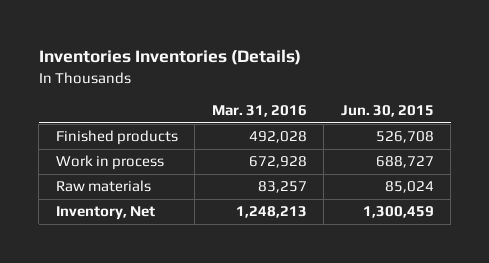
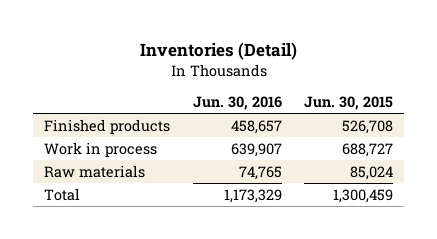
- Inventories Inventories (Details)
+ Inventories (Detail)
- | Mar. 31, 2016 | Jun. 30, 2015
+ | Jun. 30, 2016 | Jun. 30, 2015
- Inventory, Net | 1,248,213 | 1,300,459
+ Total | 1,173,329 | 1,300,459

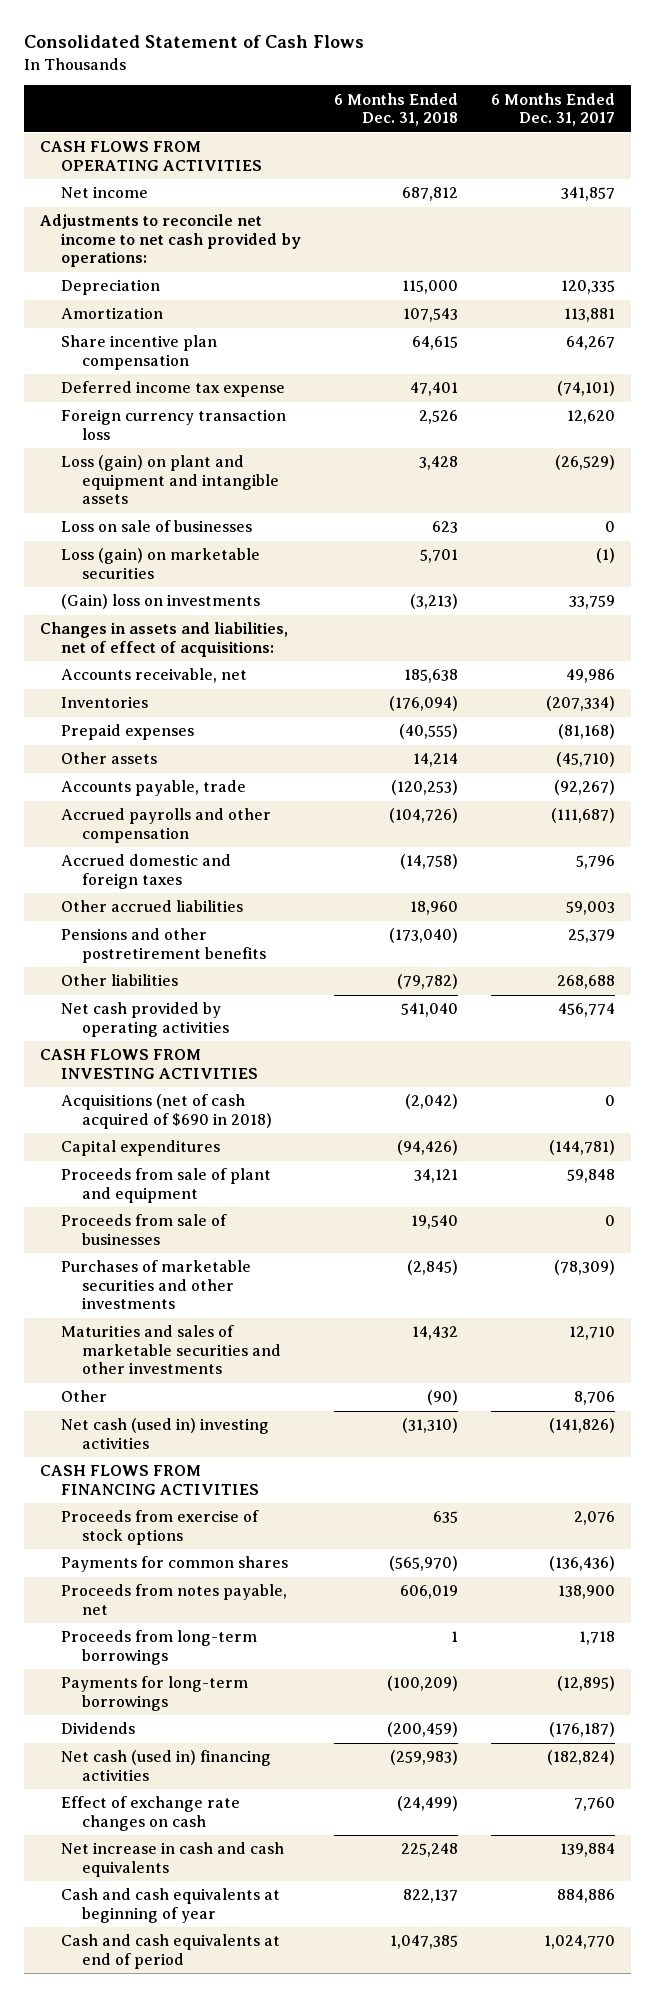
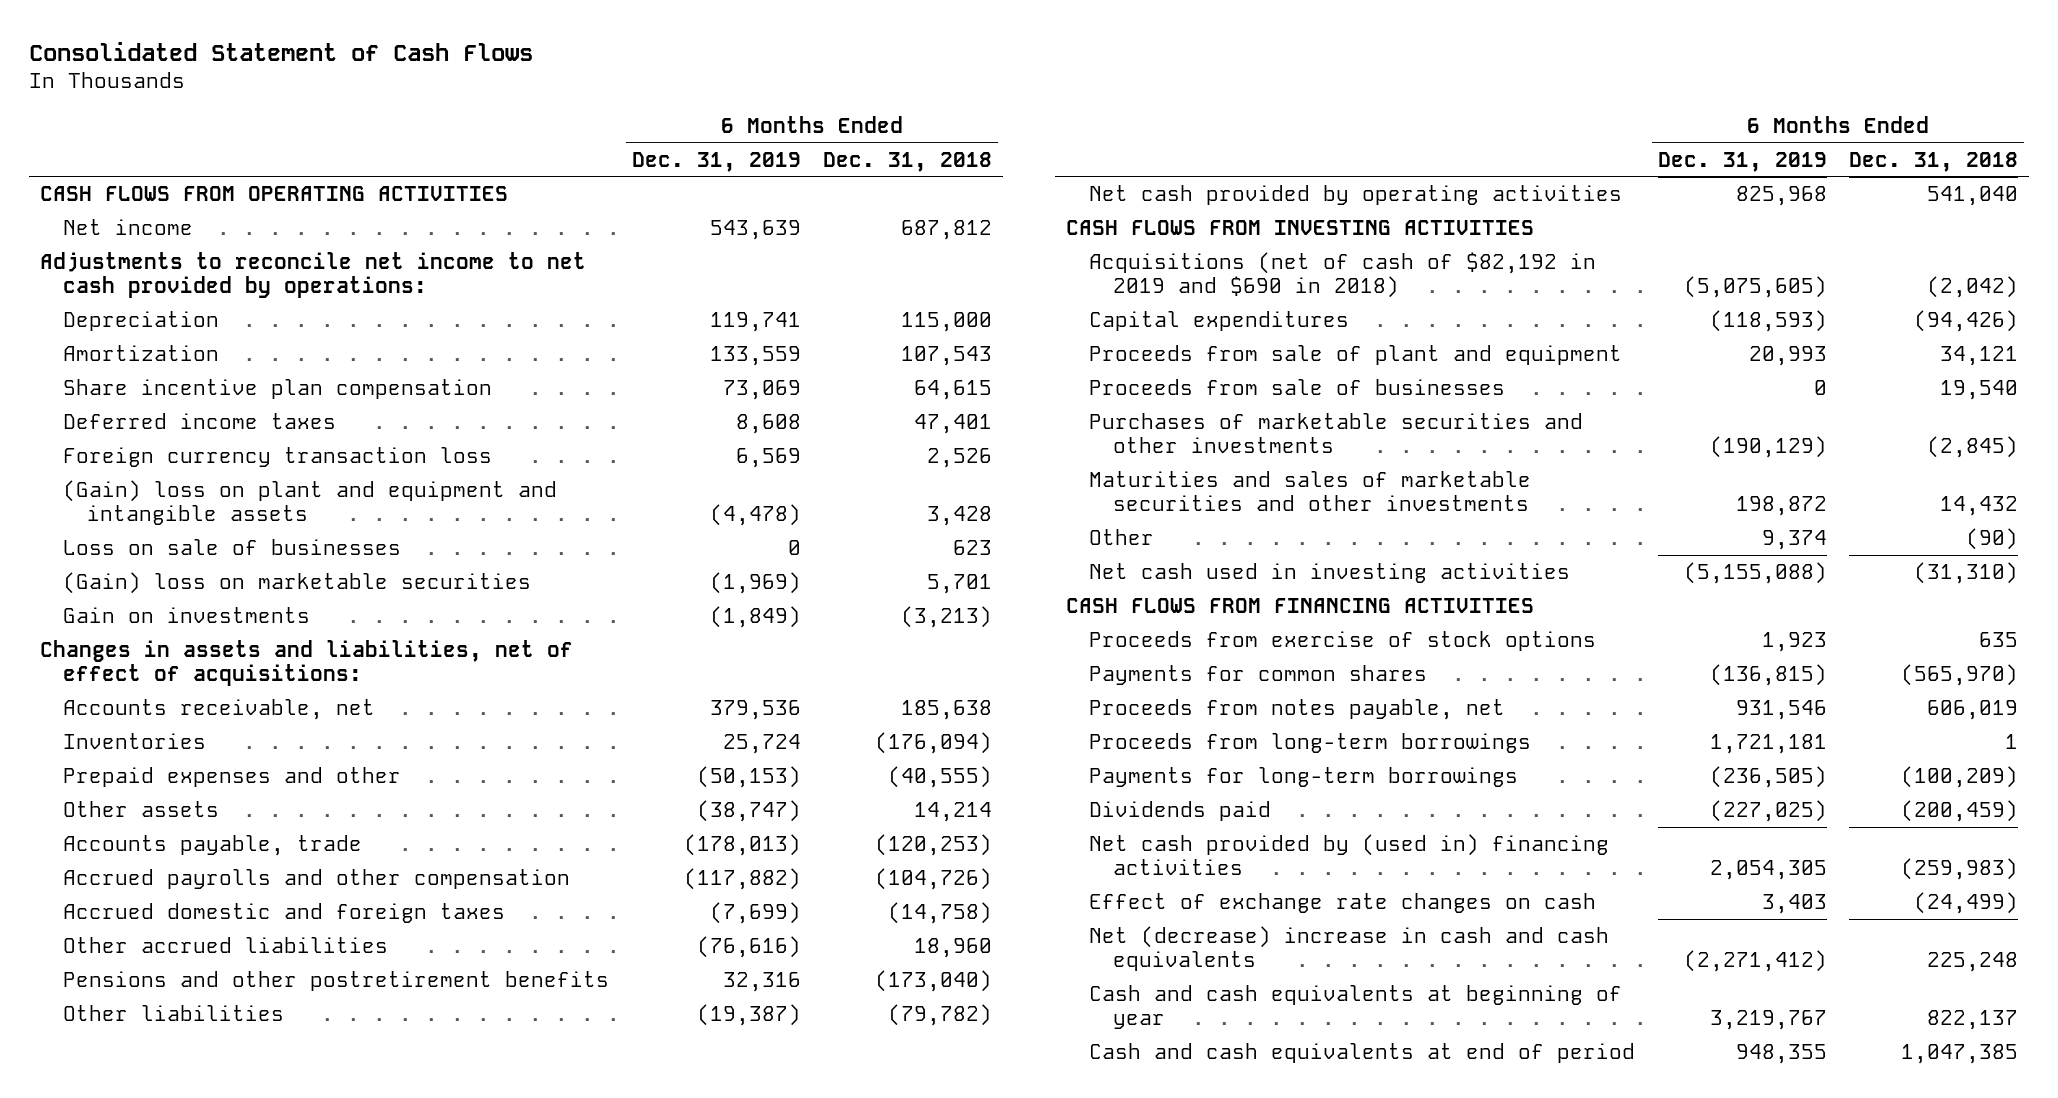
- | 6 Months Ended Dec. 31, 2018 | 6 Months Ended Dec. 31, 2017
+ | 6 Months Ended Dec. 31, 2019 | 6 Months Ended Dec. 31, 2018
- Deferred income tax expense | 47,401 | (74,101)
+ Deferred income taxes | 8,608 | 47,401
- Loss (gain) on plant and equipment and intangible assets | 3,428 | (26,529)
+ (Gain) loss on plant and equipment and intangible assets | (4,478) | 3,428
- Loss (gain) on marketable securities | 5,701 | (1)
- (Gain) loss on investments | (3,213) | 33,759
+ (Gain) loss on marketable securities | (1,969) | 5,701
+ Gain on investments | (1,849) | (3,213)
- Prepaid expenses | (40,555) | (81,168)
+ Prepaid expenses and other | (50,153) | (40,555)
- Acquisitions (net of cash acquired of $690 in 2018) | (2,042) | 0
+ Acquisitions (net of cash of $82,192 in 2019 and $690 in 2018) | (5,075,605) | (2,042)
- Net cash (used in) investing activities | (31,310) | (141,826)
+ Net cash used in investing activities | (5,155,088) | (31,310)
- Dividends | (200,459) | (176,187)
- Net cash (used in) financing activities | (259,983) | (182,824)
+ Dividends paid | (227,025) | (200,459)
+ Net cash provided by (used in) financing activities | 2,054,305 | (259,983)
- Net increase in cash and cash equivalents | 225,248 | 139,884
+ Net (decrease) increase in cash and cash equivalents | (2,271,412) | 225,248

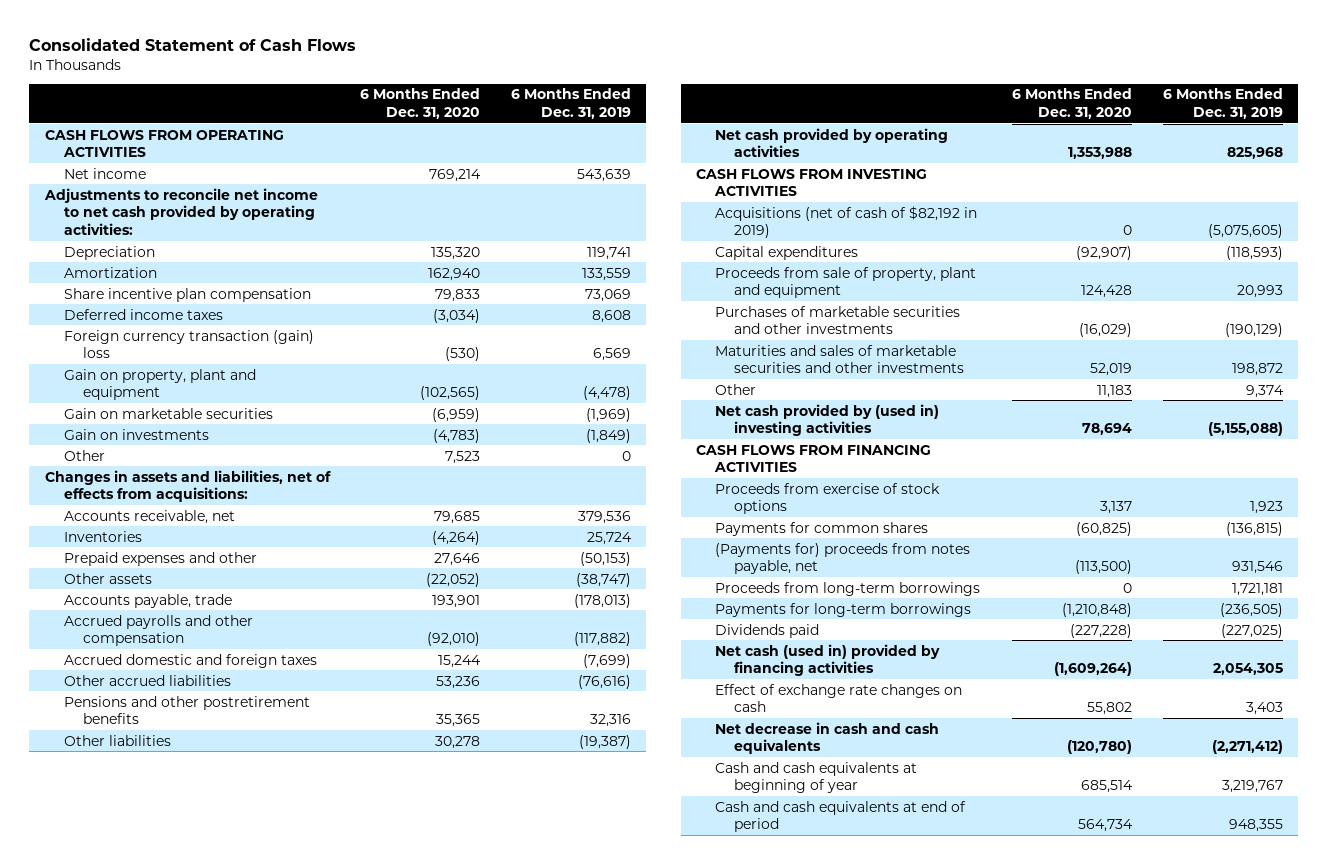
- | 6 Months Ended Dec. 31, 2019 | 6 Months Ended Dec. 31, 2018
+ | 6 Months Ended Dec. 31, 2020 | 6 Months Ended Dec. 31, 2019
- Adjustments to reconcile net income to net cash provided by operations:
+ Adjustments to reconcile net income to net cash provided by operating activities:
- Foreign currency transaction loss | 6,569 | 2,526
- (Gain) loss on plant and equipment and intangible assets | (4,478) | 3,428
- Loss on sale of businesses | 0 | 623
- (Gain) loss on marketable securities | (1,969) | 5,701
+ Foreign currency transaction (gain) loss | (530) | 6,569
+ Gain on property, plant and equipment | (102,565) | (4,478)
+ Gain on marketable securities | (6,959) | (1,969)
- Changes in assets and liabilities, net of effect of acquisitions:
+ Other | 7,523 | 0
+ Changes in assets and liabilities, net of effects from acquisitions:
- Acquisitions (net of cash of $82,192 in 2019 and $690 in 2018) | (5,075,605) | (2,042)
+ Acquisitions (net of cash of $82,192 in 2019) | 0 | (5,075,605)
- Proceeds from sale of plant and equipment | 20,993 | 34,121
- Proceeds from sale of businesses | 0 | 19,540
+ Proceeds from sale of property, plant and equipment | 124,428 | 20,993
- Net cash used in investing activities | (5,155,088) | (31,310)
+ Net cash provided by (used in) investing activities | 78,694 | (5,155,088)
- Proceeds from notes payable, net | 931,546 | 606,019
+ (Payments for) proceeds from notes payable, net | (113,500) | 931,546
- Net cash provided by (used in) financing activities | 2,054,305 | (259,983)
+ Net cash (used in) provided by financing activities | (1,609,264) | 2,054,305
- Net (decrease) increase in cash and cash equivalents | (2,271,412) | 225,248
+ Net decrease in cash and cash equivalents | (120,780) | (2,271,412)

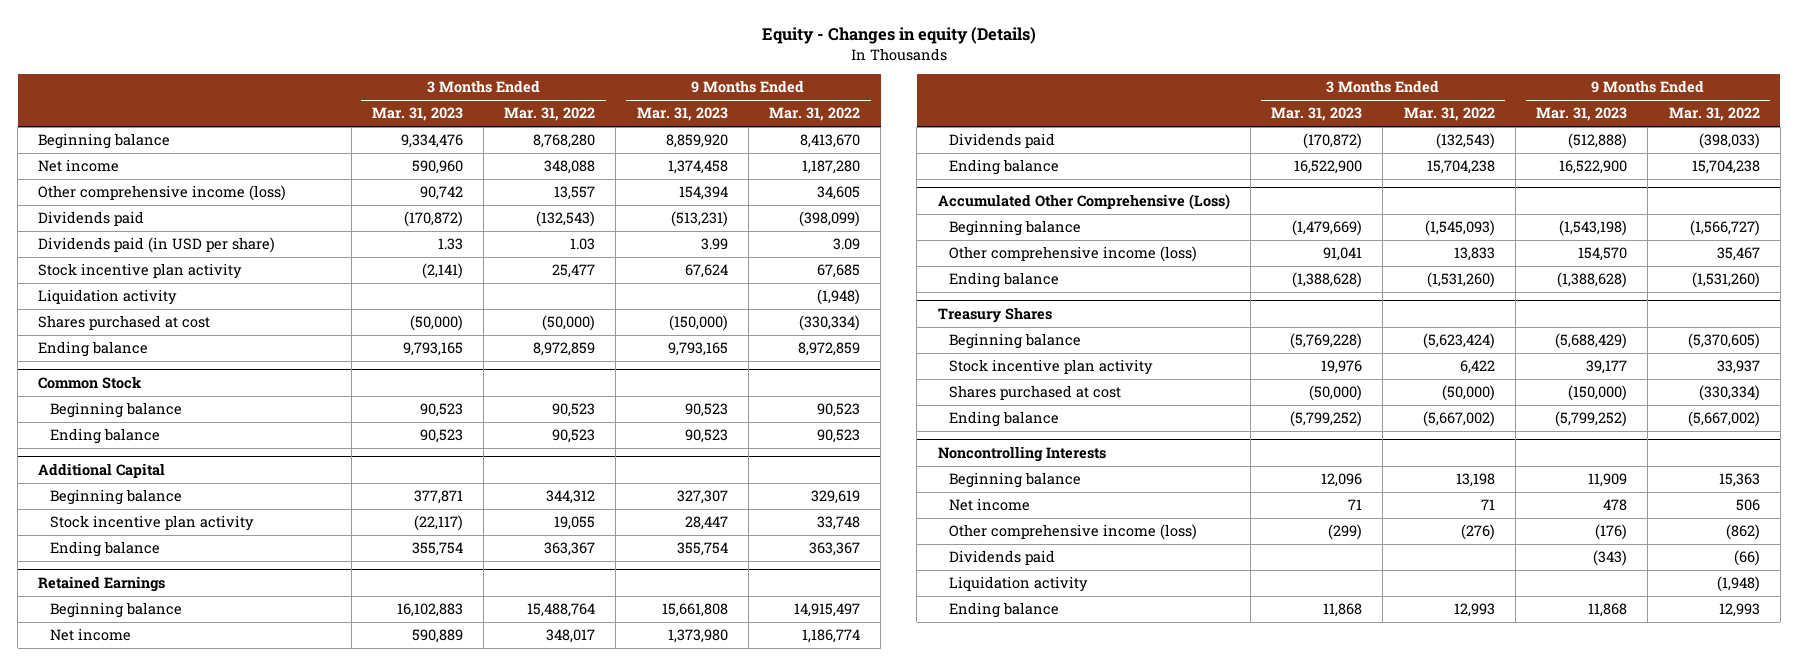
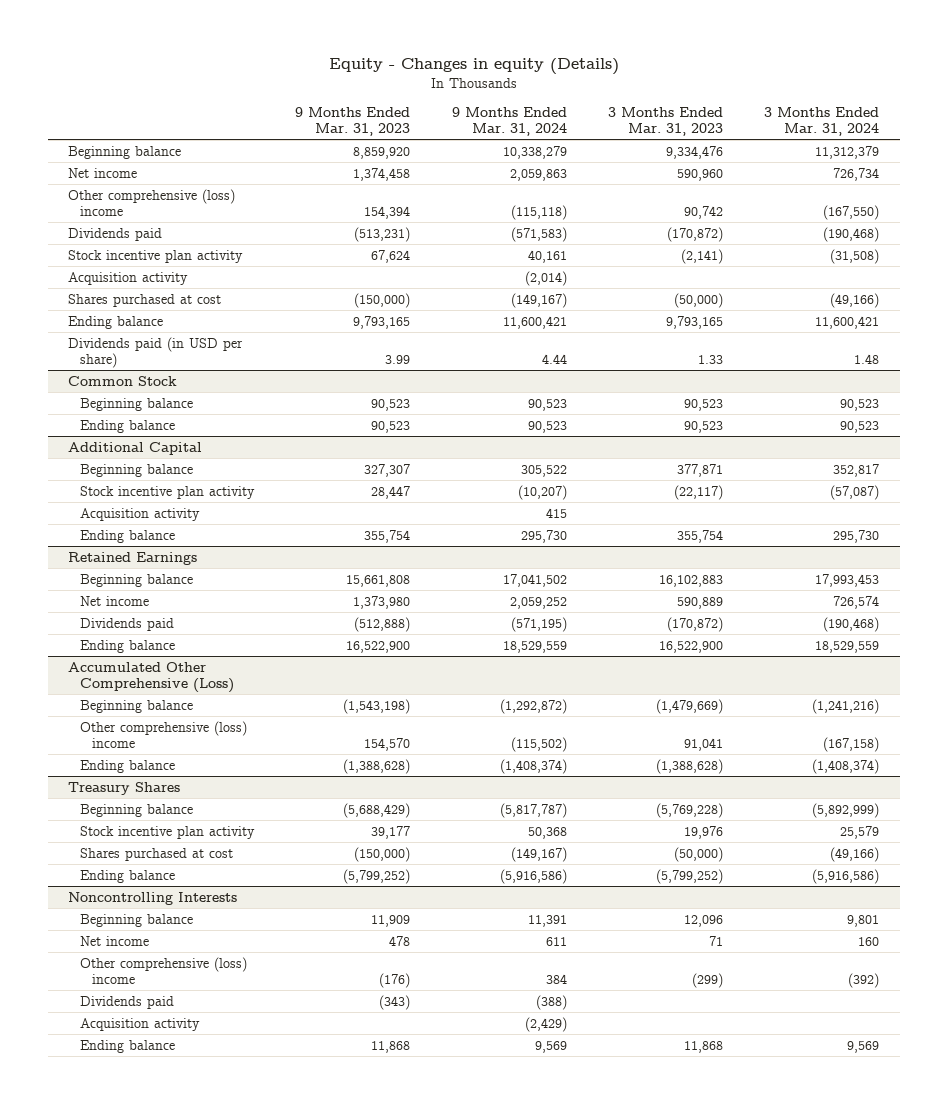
- | 3 Months Ended Mar. 31, 2023 | 3 Months Ended Mar. 31, 2022 | 9 Months Ended Mar. 31, 2023 | 9 Months Ended Mar. 31, 2022
+ | 9 Months Ended Mar. 31, 2023 | 9 Months Ended Mar. 31, 2024 | 3 Months Ended Mar. 31, 2023 | 3 Months Ended Mar. 31, 2024
- Other comprehensive income (loss) | 90,742 | 13,557 | 154,394 | 34,605
+ Other comprehensive (loss) income | 154,394 | (115,118) | 90,742 | (167,550)
- Liquidation activity | | | | (1,948)
+ Acquisition activity | | (2,014) | |
moved down: Dividends paid (in USD per share) | 3.99 | 4.44 | 1.33 | 1.48
@ Additional Capital
+ Acquisition activity | | 415 | |
@ Accumulated Other Comprehensive (Loss)
- Other comprehensive income (loss) | 91,041 | 13,833 | 154,570 | 35,467
+ Other comprehensive (loss) income | 154,570 | (115,502) | 91,041 | (167,158)
@ Noncontrolling Interests
- Other comprehensive income (loss) | (299) | (276) | (176) | (862)
+ Other comprehensive (loss) income | (176) | 384 | (299) | (392)
- Liquidation activity | | | | (1,948)
+ Acquisition activity | | (2,429) | |

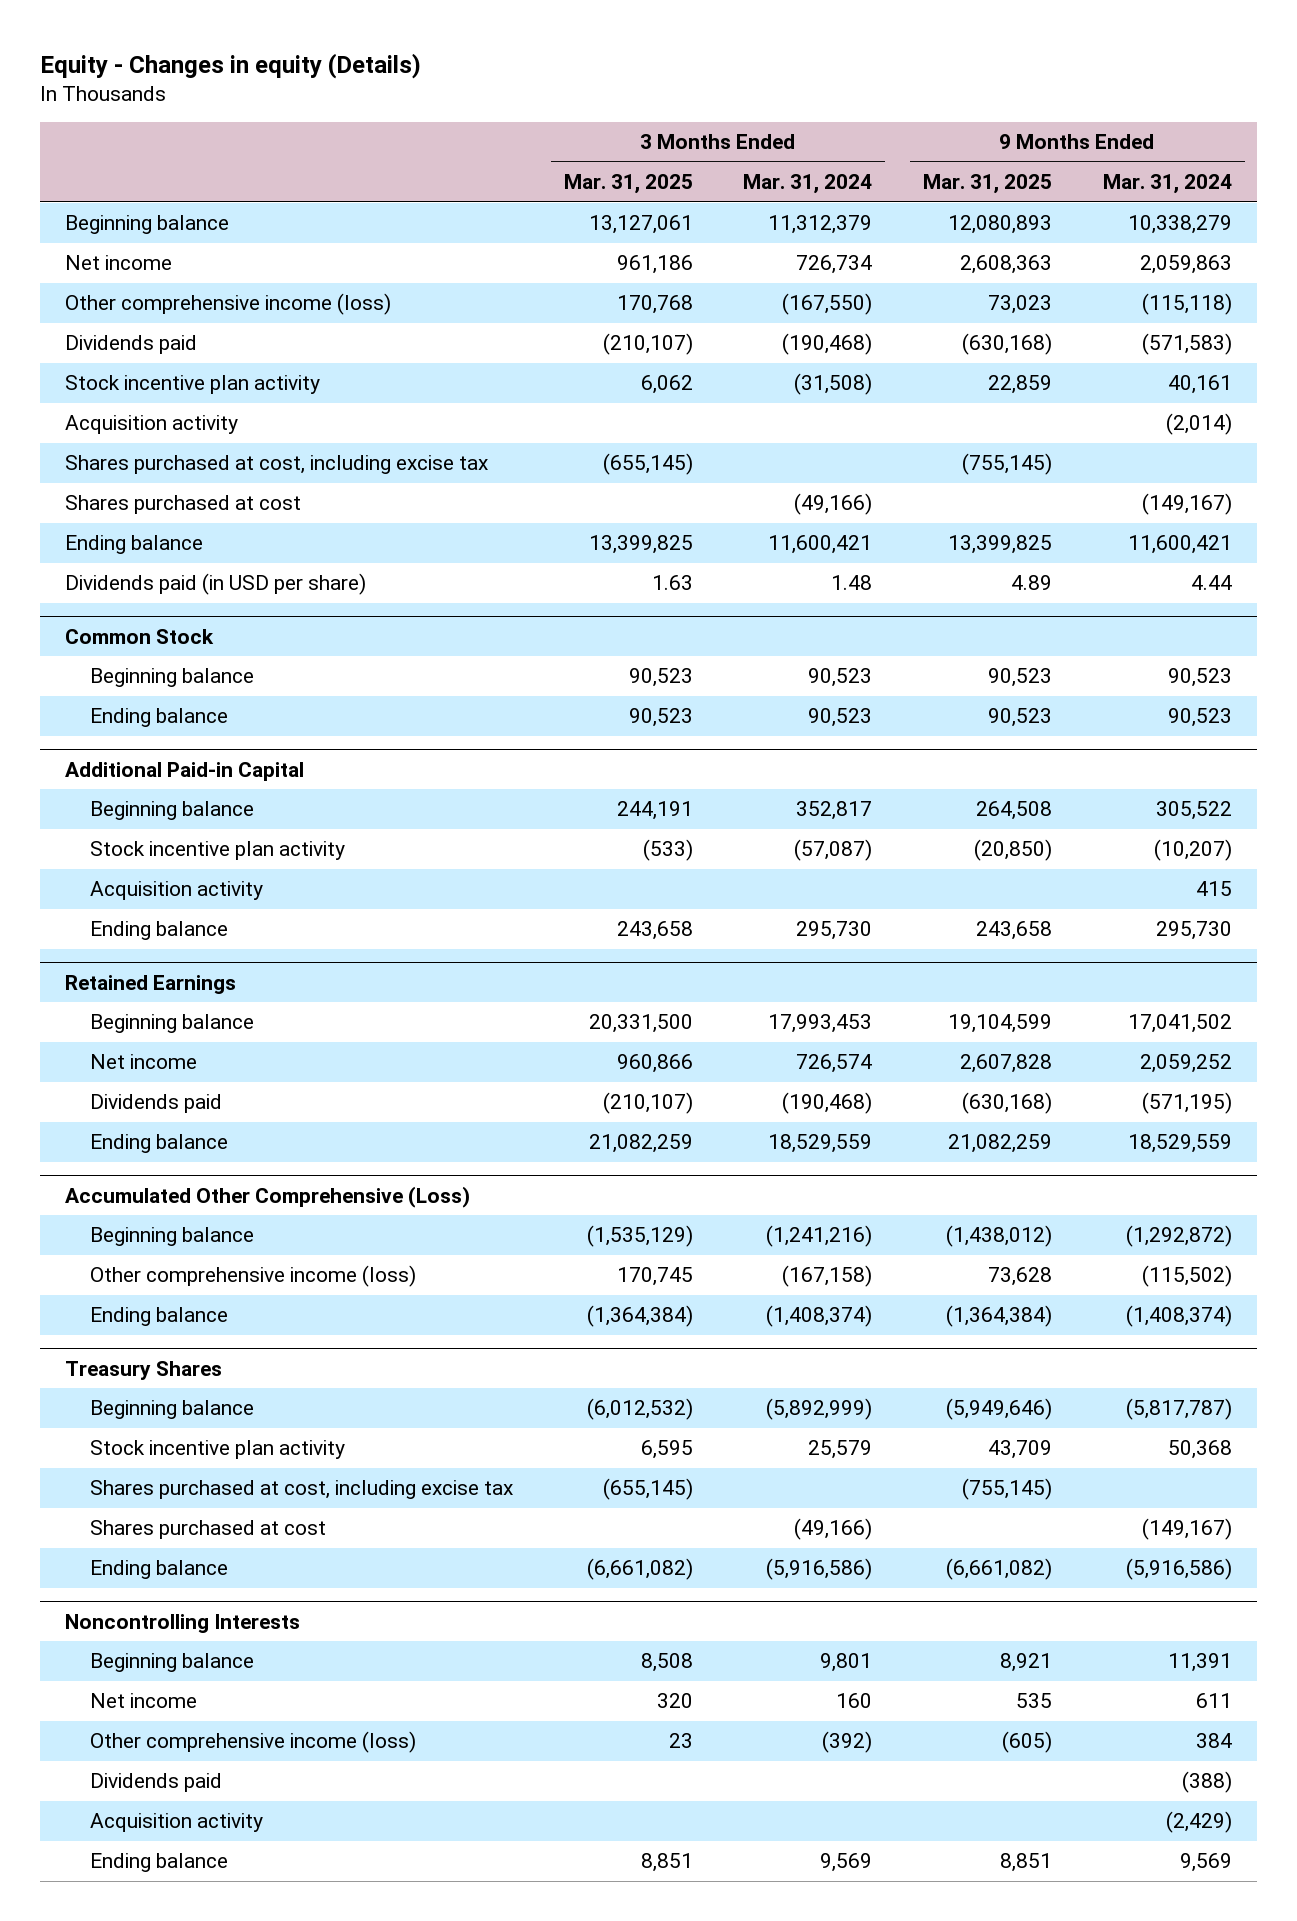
- | 9 Months Ended Mar. 31, 2023 | 9 Months Ended Mar. 31, 2024 | 3 Months Ended Mar. 31, 2023 | 3 Months Ended Mar. 31, 2024
+ | 3 Months Ended Mar. 31, 2025 | 3 Months Ended Mar. 31, 2024 | 9 Months Ended Mar. 31, 2025 | 9 Months Ended Mar. 31, 2024
- Other comprehensive (loss) income | 154,394 | (115,118) | 90,742 | (167,550)
+ Other comprehensive income (loss) | 170,768 | (167,550) | 73,023 | (115,118)
+ Shares purchased at cost, including excise tax | (655,145) | | (755,145) |
- Additional Capital
+ Additional Paid-in Capital
@ Accumulated Other Comprehensive (Loss)
- Other comprehensive (loss) income | 154,570 | (115,502) | 91,041 | (167,158)
+ Other comprehensive income (loss) | 170,745 | (167,158) | 73,628 | (115,502)
@ Treasury Shares
+ Shares purchased at cost, including excise tax | (655,145) | | (755,145) |
@ Noncontrolling Interests
- Other comprehensive (loss) income | (176) | 384 | (299) | (392)
+ Other comprehensive income (loss) | 23 | (392) | (605) | 384

